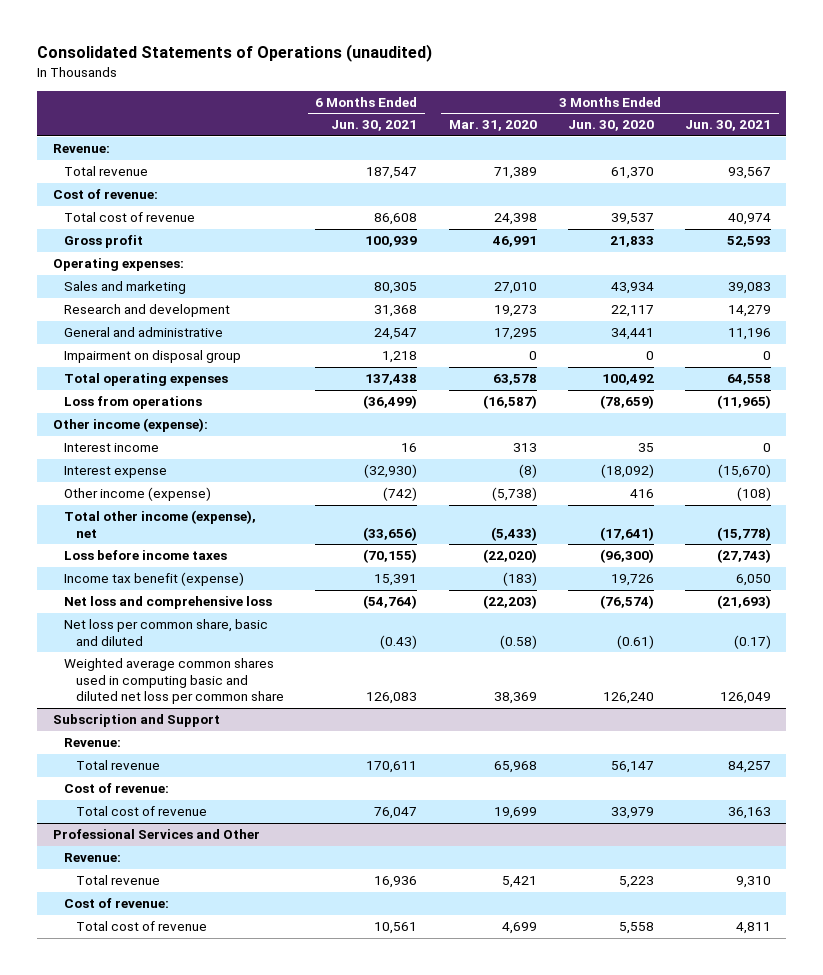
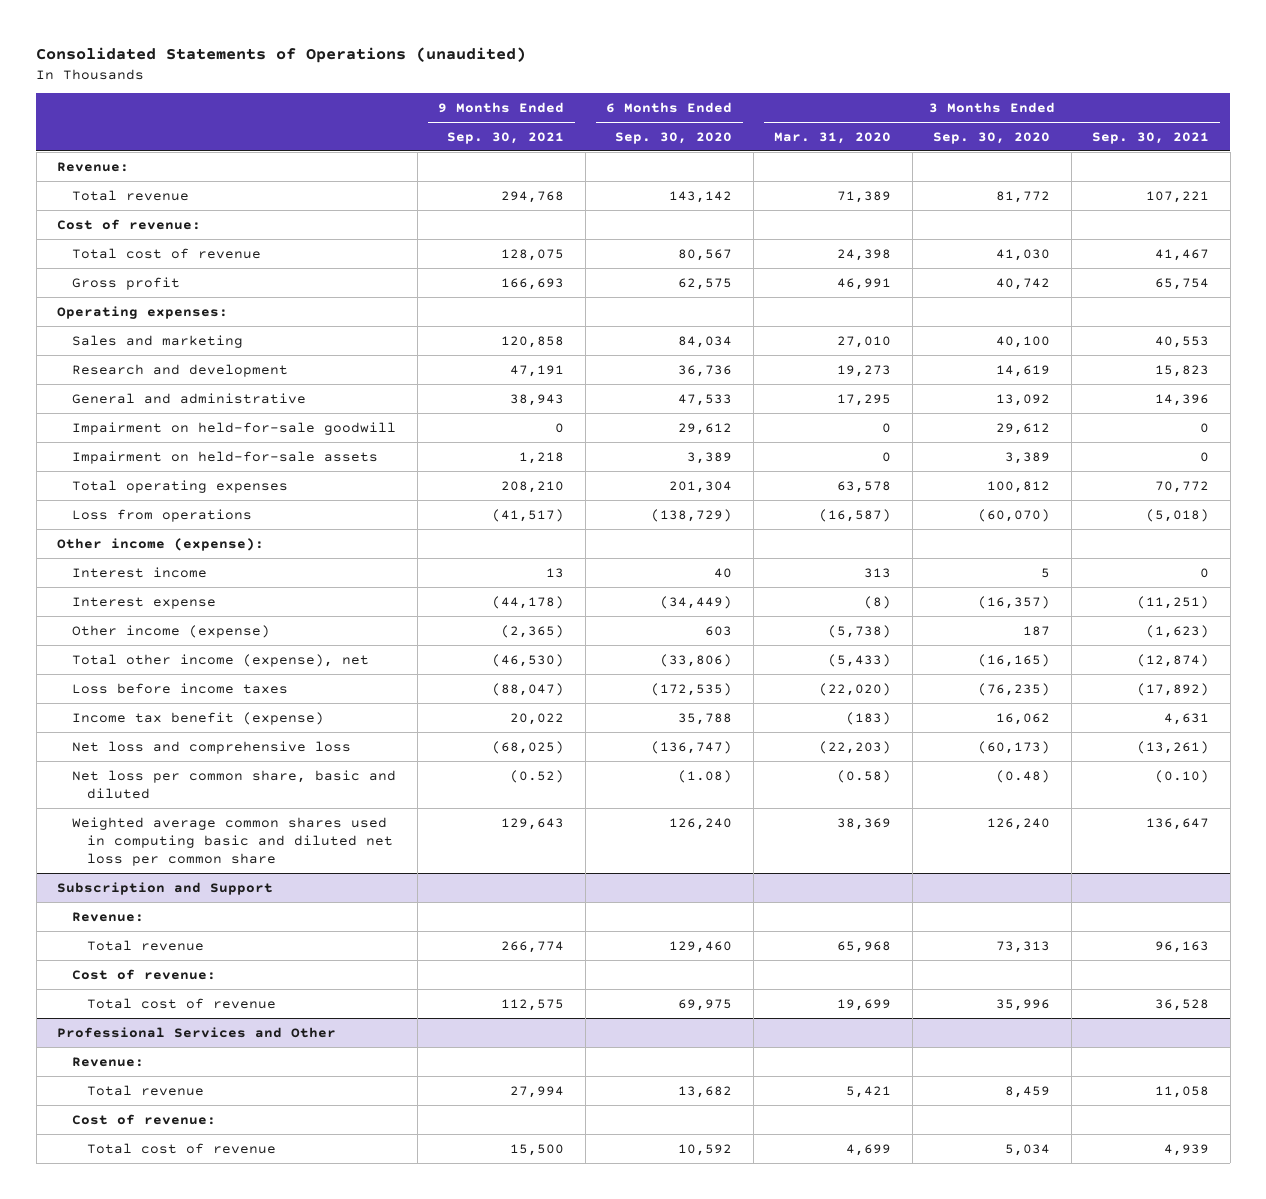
- | 6 Months Ended Jun. 30, 2021 | 3 Months Ended Mar. 31, 2020 | 3 Months Ended Jun. 30, 2020 | 3 Months Ended Jun. 30, 2021
+ | 9 Months Ended Sep. 30, 2021 | 6 Months Ended Sep. 30, 2020 | 3 Months Ended Mar. 31, 2020 | 3 Months Ended Sep. 30, 2020 | 3 Months Ended Sep. 30, 2021
- Impairment on disposal group | 1,218 | 0 | 0 | 0
+ Impairment on held-for-sale goodwill | 0 | 29,612 | 0 | 29,612 | 0
+ Impairment on held-for-sale assets | 1,218 | 3,389 | 0 | 3,389 | 0

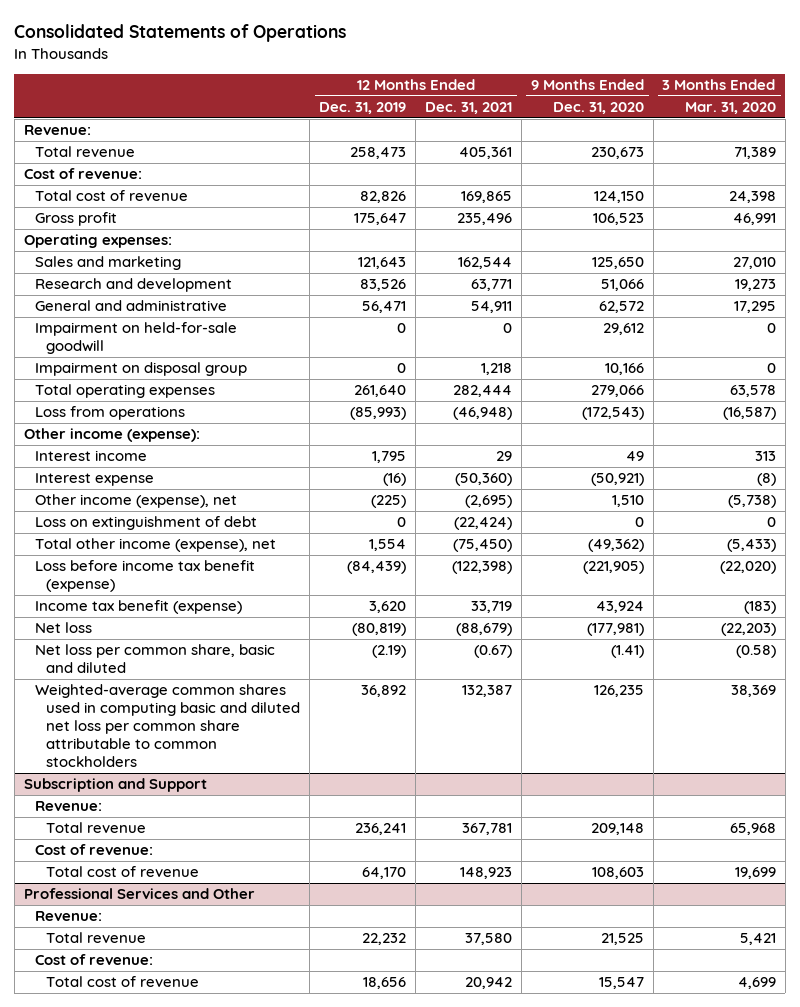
- Consolidated Statements of Operations (unaudited)
+ Consolidated Statements of Operations
- | 9 Months Ended Sep. 30, 2021 | 6 Months Ended Sep. 30, 2020 | 3 Months Ended Mar. 31, 2020 | 3 Months Ended Sep. 30, 2020 | 3 Months Ended Sep. 30, 2021
+ | 12 Months Ended Dec. 31, 2019 | 12 Months Ended Dec. 31, 2021 | 9 Months Ended Dec. 31, 2020 | 3 Months Ended Mar. 31, 2020
- Impairment on held-for-sale assets | 1,218 | 3,389 | 0 | 3,389 | 0
+ Impairment on disposal group | 0 | 1,218 | 10,166 | 0
- Other income (expense) | (2,365) | 603 | (5,738) | 187 | (1,623)
+ Other income (expense), net | (225) | (2,695) | 1,510 | (5,738)
+ Loss on extinguishment of debt | 0 | (22,424) | 0 | 0
- Loss before income taxes | (88,047) | (172,535) | (22,020) | (76,235) | (17,892)
+ Loss before income tax benefit (expense) | (84,439) | (122,398) | (221,905) | (22,020)
- Net loss and comprehensive loss | (68,025) | (136,747) | (22,203) | (60,173) | (13,261)
+ Net loss | (80,819) | (88,679) | (177,981) | (22,203)
- Weighted average common shares used in computing basic and diluted net loss per common share | 129,643 | 126,240 | 38,369 | 126,240 | 136,647
+ Weighted-average common shares used in computing basic and diluted net loss per common share attributable to common stockholders | 36,892 | 132,387 | 126,235 | 38,369

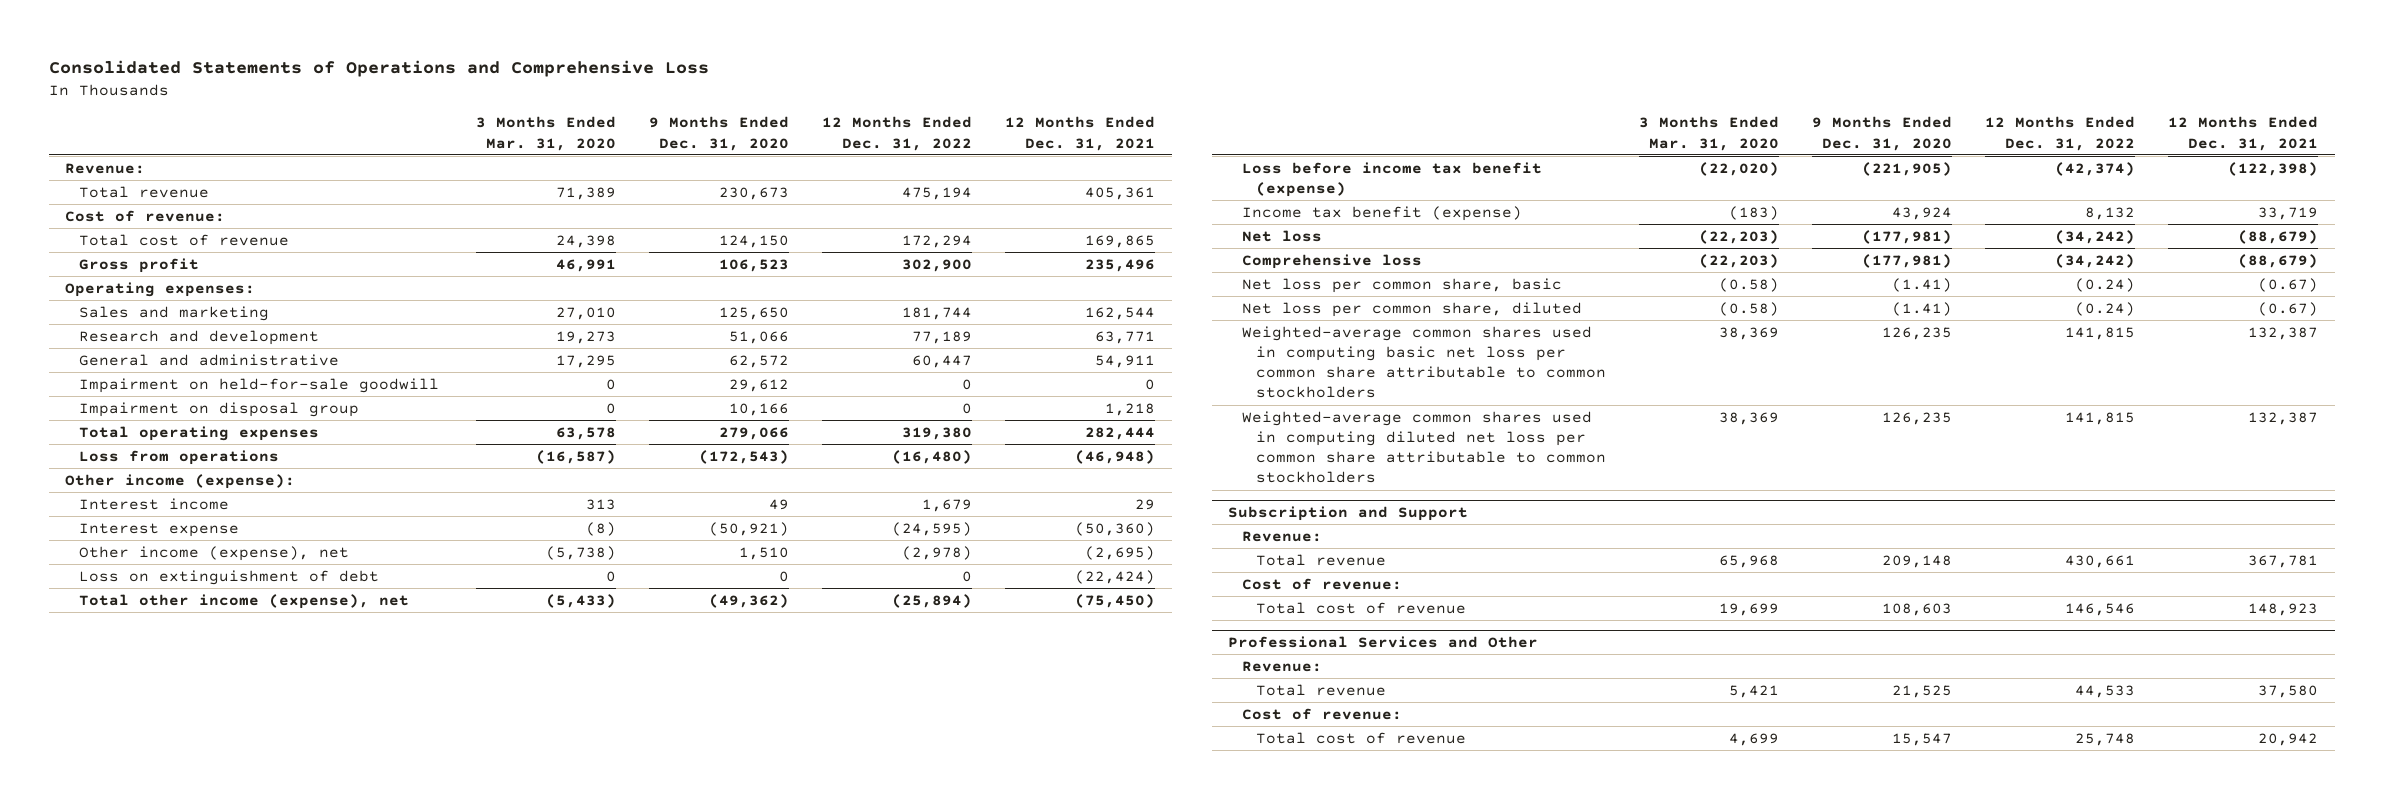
- Consolidated Statements of Operations
+ Consolidated Statements of Operations and Comprehensive Loss
- | 12 Months Ended Dec. 31, 2019 | 12 Months Ended Dec. 31, 2021 | 9 Months Ended Dec. 31, 2020 | 3 Months Ended Mar. 31, 2020
+ | 3 Months Ended Mar. 31, 2020 | 9 Months Ended Dec. 31, 2020 | 12 Months Ended Dec. 31, 2022 | 12 Months Ended Dec. 31, 2021
- Net loss per common share, basic and diluted | (2.19) | (0.67) | (1.41) | (0.58)
- Weighted-average common shares used in computing basic and diluted net loss per common share attributable to common stockholders | 36,892 | 132,387 | 126,235 | 38,369
+ Comprehensive loss | (22,203) | (177,981) | (34,242) | (88,679)
+ Net loss per common share, basic | (0.58) | (1.41) | (0.24) | (0.67)
+ Net loss per common share, diluted | (0.58) | (1.41) | (0.24) | (0.67)
+ Weighted-average common shares used in computing basic net loss per common share attributable to common stockholders | 38,369 | 126,235 | 141,815 | 132,387
+ Weighted-average common shares used in computing diluted net loss per common share attributable to common stockholders | 38,369 | 126,235 | 141,815 | 132,387

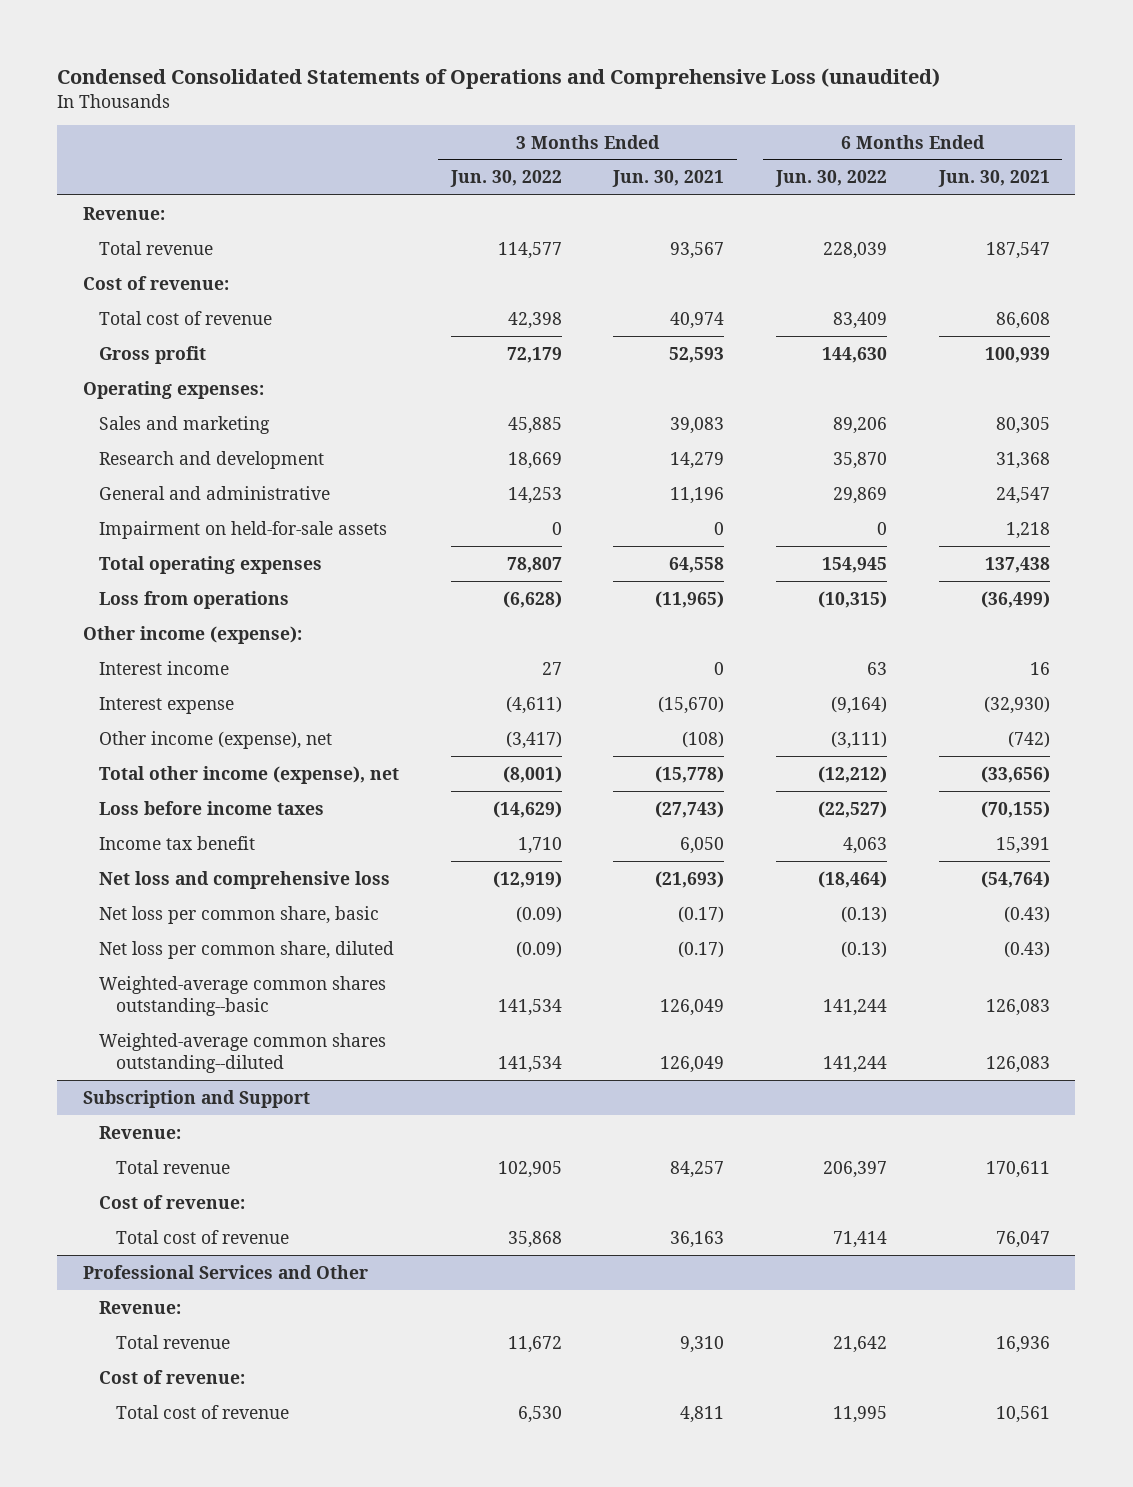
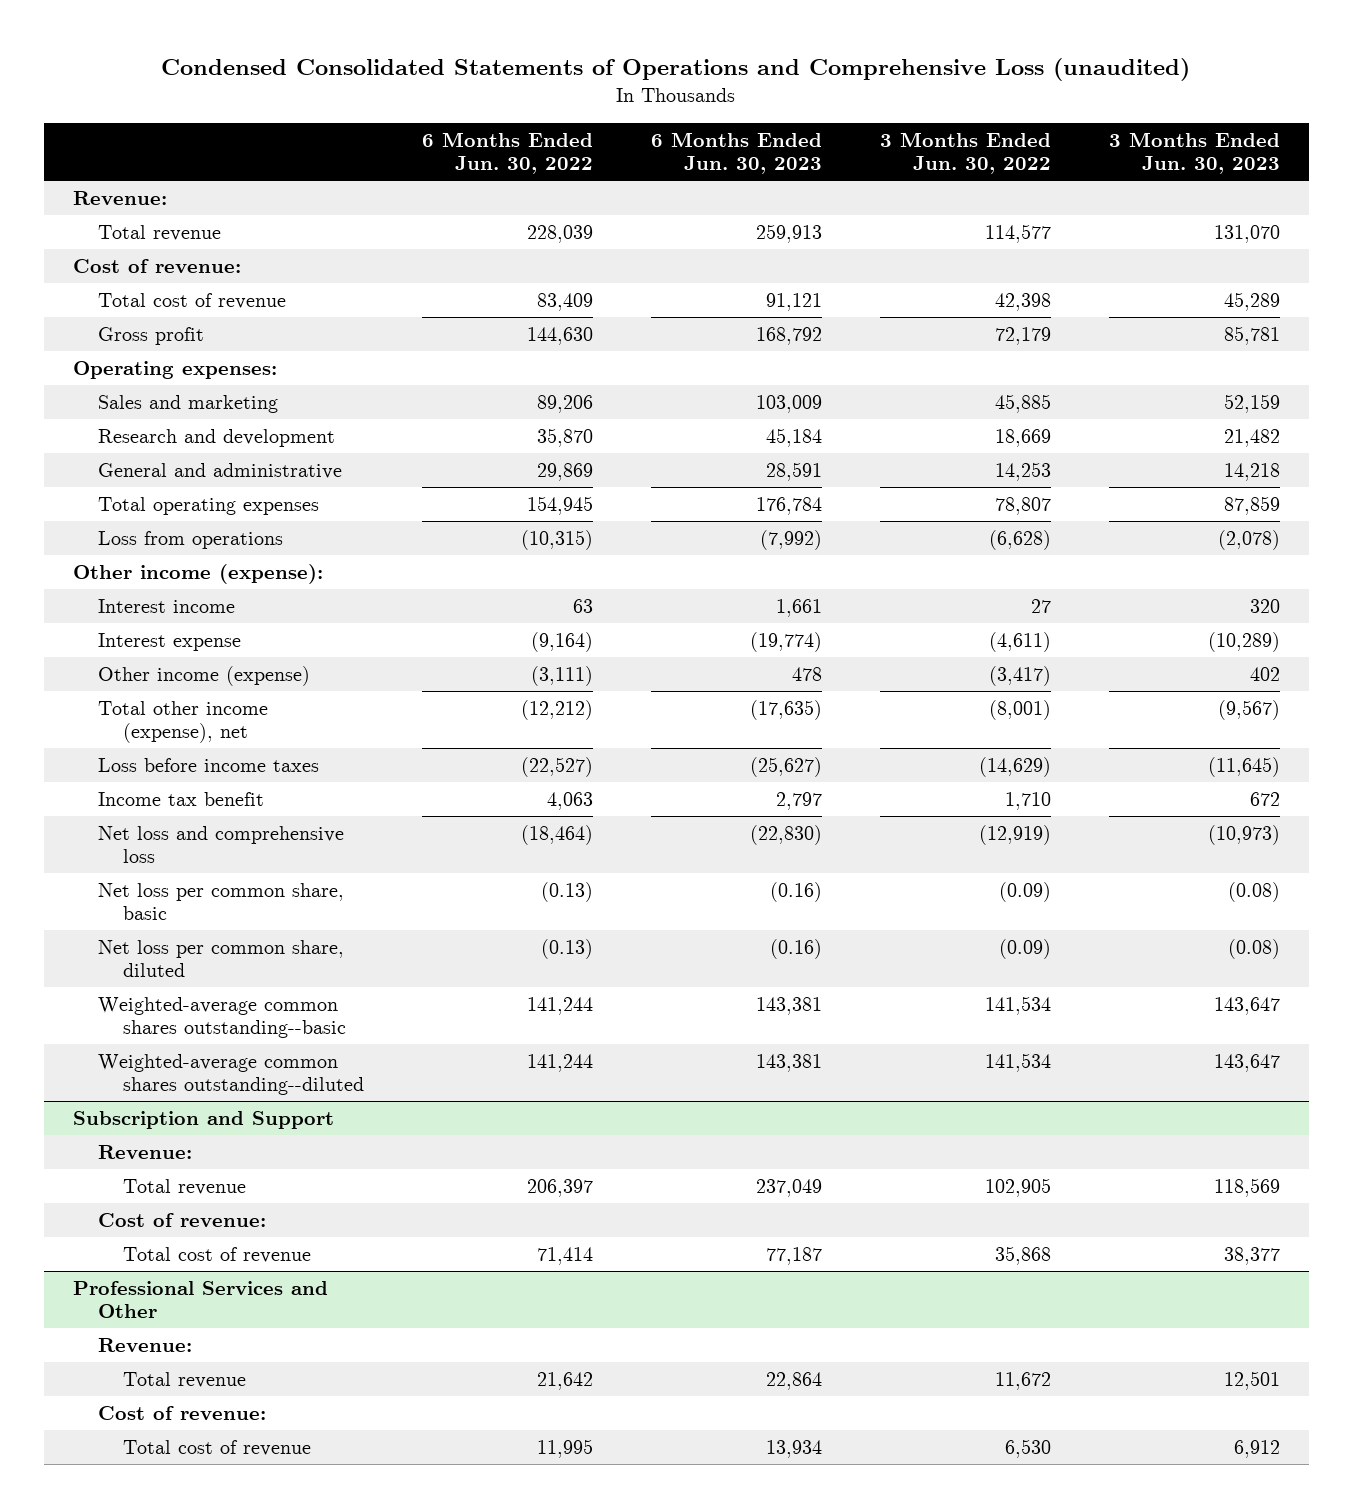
- | 3 Months Ended Jun. 30, 2022 | 3 Months Ended Jun. 30, 2021 | 6 Months Ended Jun. 30, 2022 | 6 Months Ended Jun. 30, 2021
+ | 6 Months Ended Jun. 30, 2022 | 6 Months Ended Jun. 30, 2023 | 3 Months Ended Jun. 30, 2022 | 3 Months Ended Jun. 30, 2023
- Impairment on held-for-sale assets | 0 | 0 | 0 | 1,218
- Other income (expense), net | (3,417) | (108) | (3,111) | (742)
+ Other income (expense) | (3,111) | 478 | (3,417) | 402

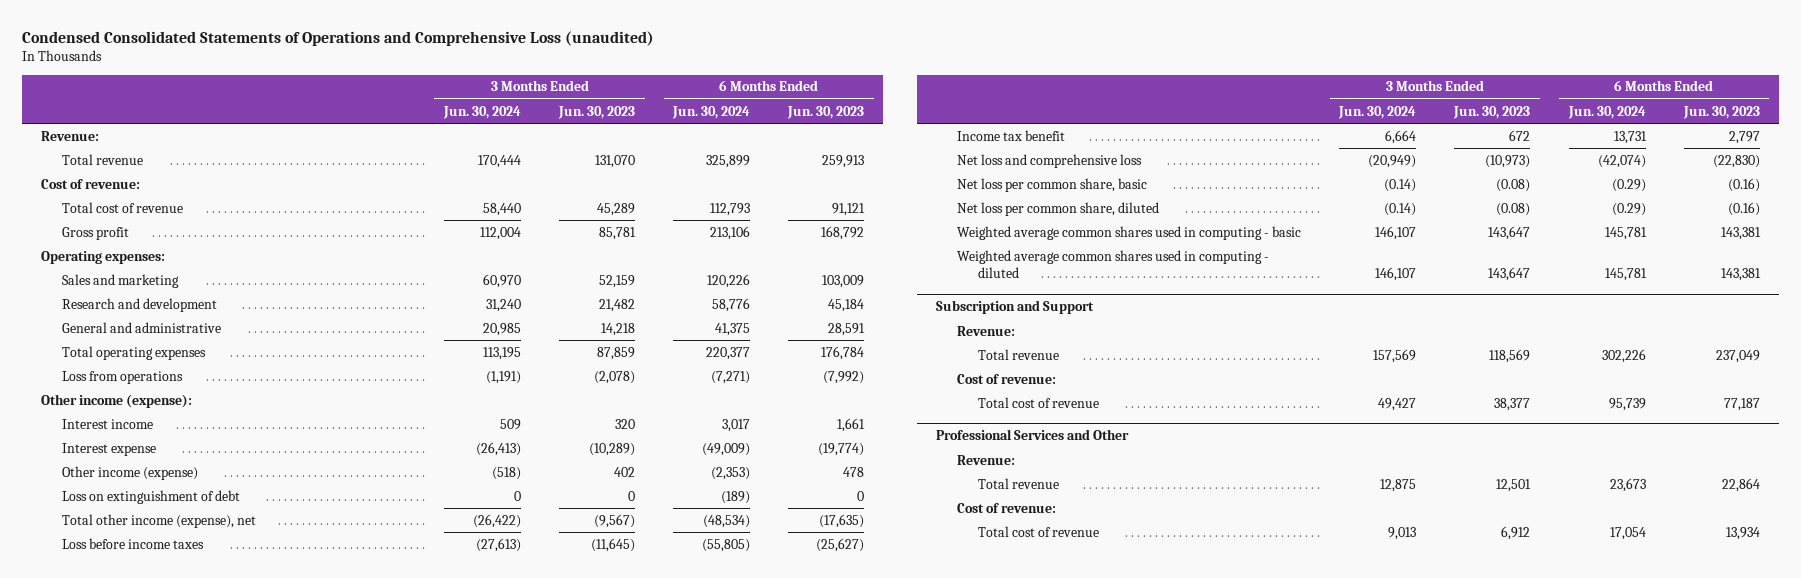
- | 6 Months Ended Jun. 30, 2022 | 6 Months Ended Jun. 30, 2023 | 3 Months Ended Jun. 30, 2022 | 3 Months Ended Jun. 30, 2023
+ | 3 Months Ended Jun. 30, 2024 | 3 Months Ended Jun. 30, 2023 | 6 Months Ended Jun. 30, 2024 | 6 Months Ended Jun. 30, 2023
+ Loss on extinguishment of debt | 0 | 0 | (189) | 0
- Weighted-average common shares outstanding--basic | 141,244 | 143,381 | 141,534 | 143,647
- Weighted-average common shares outstanding--diluted | 141,244 | 143,381 | 141,534 | 143,647
+ Weighted average common shares used in computing - basic | 146,107 | 143,647 | 145,781 | 143,381
+ Weighted average common shares used in computing - diluted | 146,107 | 143,647 | 145,781 | 143,381

